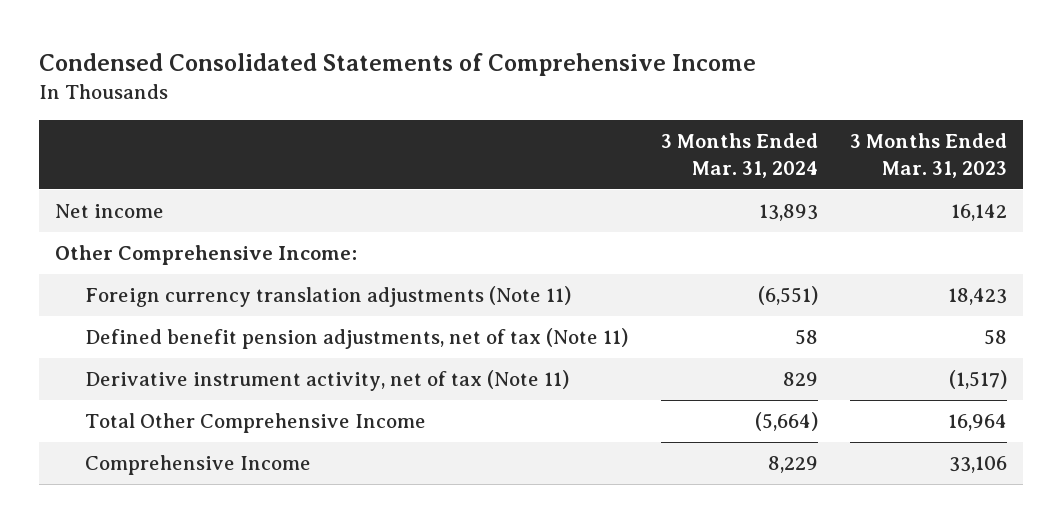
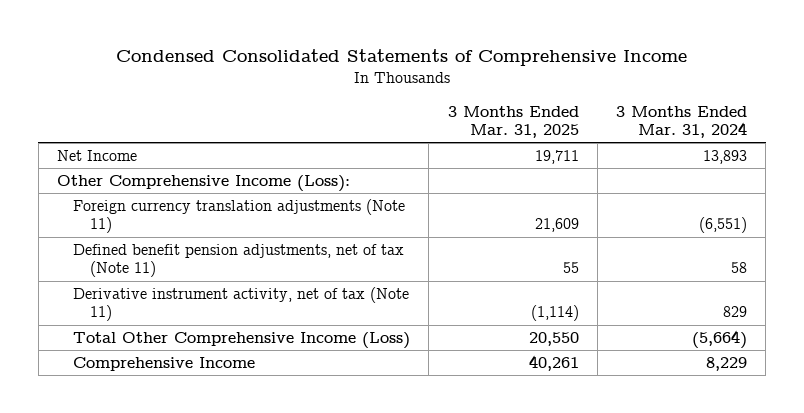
- | 3 Months Ended Mar. 31, 2024 | 3 Months Ended Mar. 31, 2023
+ | 3 Months Ended Mar. 31, 2025 | 3 Months Ended Mar. 31, 2024
- Net income | 13,893 | 16,142
- Other Comprehensive Income:
+ Net Income | 19,711 | 13,893
+ Other Comprehensive Income (Loss):
- Total Other Comprehensive Income | (5,664) | 16,964
+ Total Other Comprehensive Income (Loss) | 20,550 | (5,664)

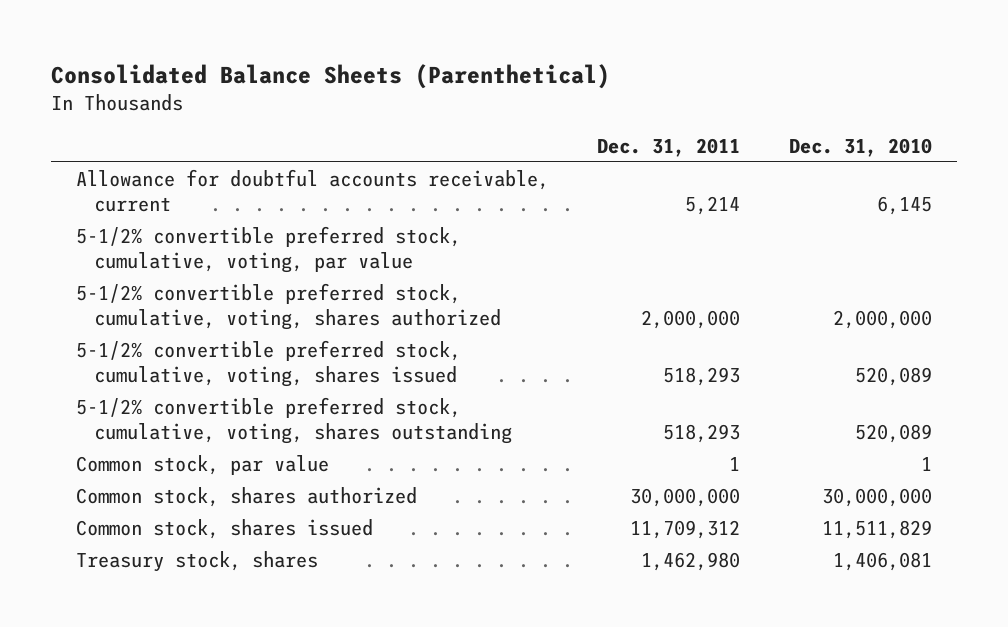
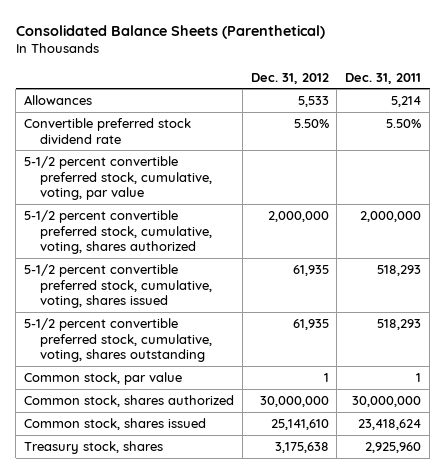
- | Dec. 31, 2011 | Dec. 31, 2010
+ | Dec. 31, 2012 | Dec. 31, 2011
- Allowance for doubtful accounts receivable, current | 5,214 | 6,145
- 5-1/2% convertible preferred stock, cumulative, voting, par value
- 5-1/2% convertible preferred stock, cumulative, voting, shares authorized | 2,000,000 | 2,000,000
- 5-1/2% convertible preferred stock, cumulative, voting, shares issued | 518,293 | 520,089
- 5-1/2% convertible preferred stock, cumulative, voting, shares outstanding | 518,293 | 520,089
+ Allowances | 5,533 | 5,214
+ Convertible preferred stock dividend rate | 5.50% | 5.50%
+ 5-1/2 percent convertible preferred stock, cumulative, voting, par value
+ 5-1/2 percent convertible preferred stock, cumulative, voting, shares authorized | 2,000,000 | 2,000,000
+ 5-1/2 percent convertible preferred stock, cumulative, voting, shares issued | 61,935 | 518,293
+ 5-1/2 percent convertible preferred stock, cumulative, voting, shares outstanding | 61,935 | 518,293
- Common stock, shares issued | 11,709,312 | 11,511,829
- Treasury stock, shares | 1,462,980 | 1,406,081
+ Common stock, shares issued | 25,141,610 | 23,418,624
+ Treasury stock, shares | 3,175,638 | 2,925,960

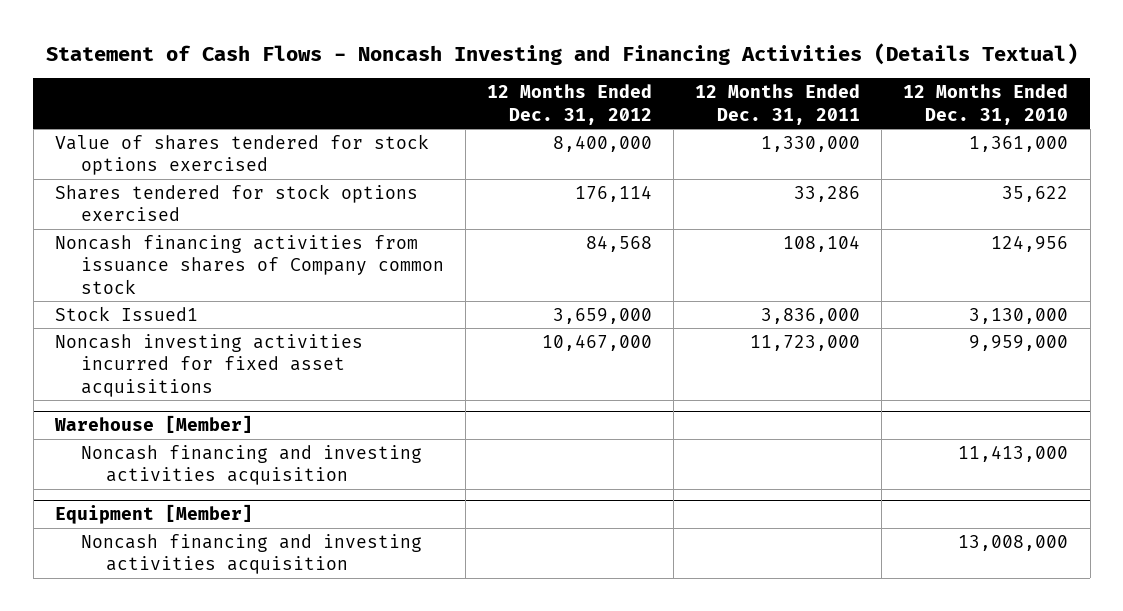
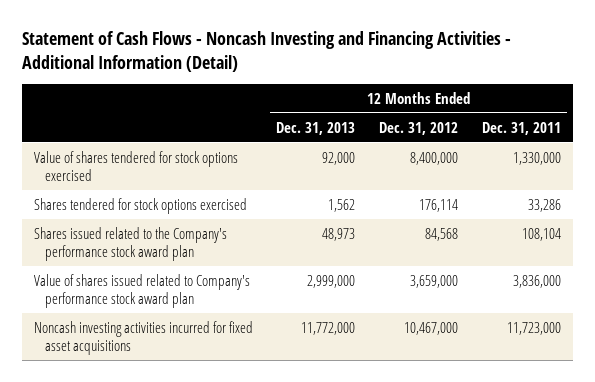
- Statement of Cash Flows - Noncash Investing and Financing Activities (Details Textual)
+ Statement of Cash Flows - Noncash Investing and Financing Activities - Additional Information (Detail)
- | 12 Months Ended Dec. 31, 2012 | 12 Months Ended Dec. 31, 2011 | 12 Months Ended Dec. 31, 2010
+ | 12 Months Ended Dec. 31, 2013 | 12 Months Ended Dec. 31, 2012 | 12 Months Ended Dec. 31, 2011
- Noncash financing activities from issuance shares of Company common stock | 84,568 | 108,104 | 124,956
- Stock Issued1 | 3,659,000 | 3,836,000 | 3,130,000
+ Shares issued related to the Company's performance stock award plan | 48,973 | 84,568 | 108,104
+ Value of shares issued related to Company's performance stock award plan | 2,999,000 | 3,659,000 | 3,836,000
- Warehouse [Member]
- Noncash financing and investing activities acquisition | | | 11,413,000
- Equipment [Member]
- Noncash financing and investing activities acquisition | | | 13,008,000

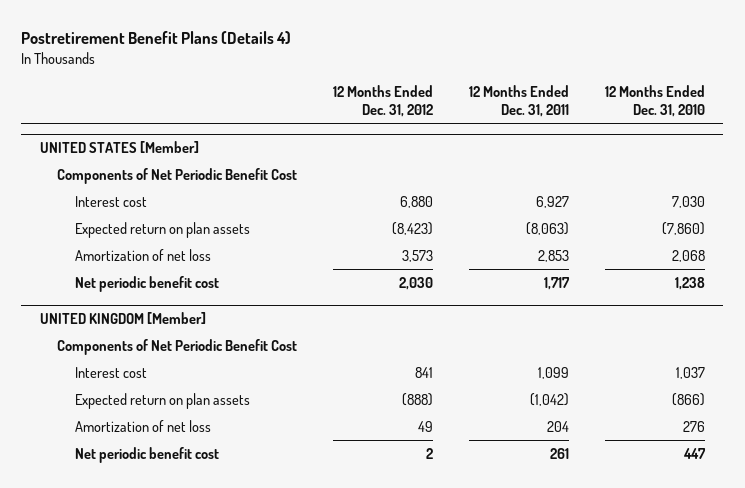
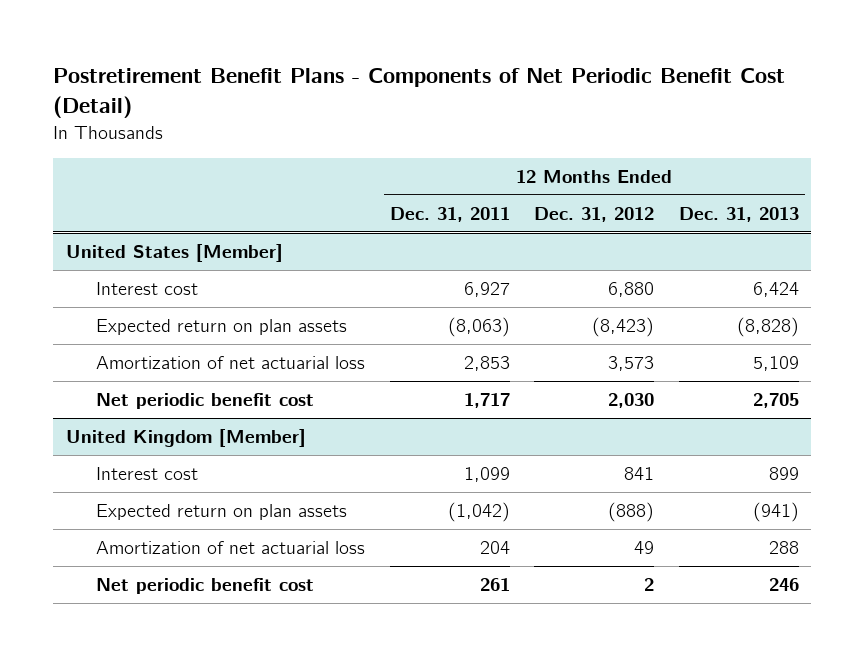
- Postretirement Benefit Plans (Details 4)
+ Postretirement Benefit Plans - Components of Net Periodic Benefit Cost (Detail)
- | 12 Months Ended Dec. 31, 2012 | 12 Months Ended Dec. 31, 2011 | 12 Months Ended Dec. 31, 2010
+ | 12 Months Ended Dec. 31, 2011 | 12 Months Ended Dec. 31, 2012 | 12 Months Ended Dec. 31, 2013
- UNITED STATES [Member]
- Components of Net Periodic Benefit Cost
+ United States [Member]
- Amortization of net loss | 3,573 | 2,853 | 2,068
+ Amortization of net actuarial loss | 2,853 | 3,573 | 5,109
- UNITED KINGDOM [Member]
- Components of Net Periodic Benefit Cost
+ United Kingdom [Member]
- Amortization of net loss | 49 | 204 | 276
+ Amortization of net actuarial loss | 204 | 49 | 288

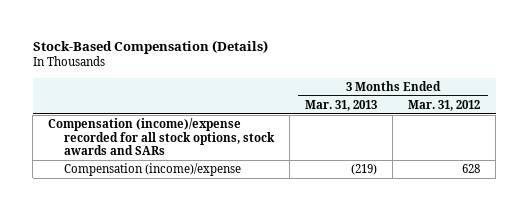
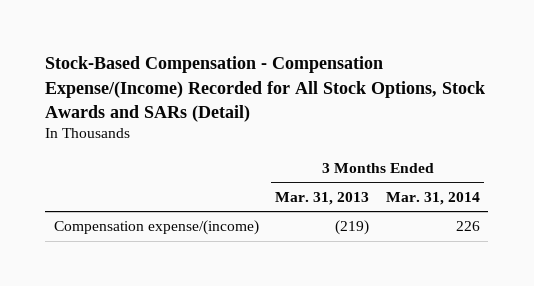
- Stock-Based Compensation (Details)
+ Stock-Based Compensation - Compensation Expense/(Income) Recorded for All Stock Options, Stock Awards and SARs (Detail)
- | 3 Months Ended Mar. 31, 2013 | 3 Months Ended Mar. 31, 2012
+ | 3 Months Ended Mar. 31, 2013 | 3 Months Ended Mar. 31, 2014
- Compensation (income)/expense recorded for all stock options, stock awards and SARs
- Compensation (income)/expense | (219) | 628
+ Compensation expense/(income) | (219) | 226

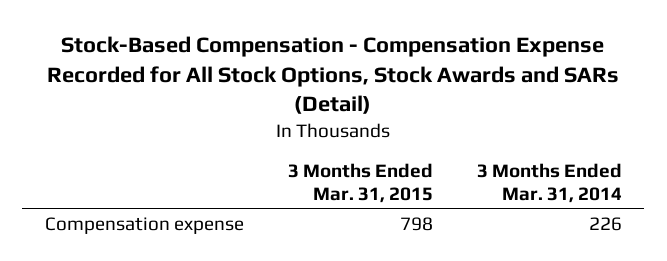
- Stock-Based Compensation - Compensation Expense/(Income) Recorded for All Stock Options, Stock Awards and SARs (Detail)
+ Stock-Based Compensation - Compensation Expense Recorded for All Stock Options, Stock Awards and SARs (Detail)
- | 3 Months Ended Mar. 31, 2013 | 3 Months Ended Mar. 31, 2014
+ | 3 Months Ended Mar. 31, 2015 | 3 Months Ended Mar. 31, 2014
- Compensation expense/(income) | (219) | 226
+ Compensation expense | 798 | 226

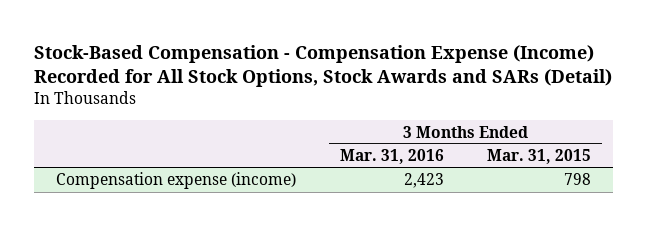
- Stock-Based Compensation - Compensation Expense Recorded for All Stock Options, Stock Awards and SARs (Detail)
+ Stock-Based Compensation - Compensation Expense (Income) Recorded for All Stock Options, Stock Awards and SARs (Detail)
- | 3 Months Ended Mar. 31, 2015 | 3 Months Ended Mar. 31, 2014
+ | 3 Months Ended Mar. 31, 2016 | 3 Months Ended Mar. 31, 2015
- Compensation expense | 798 | 226
+ Compensation expense (income) | 2,423 | 798

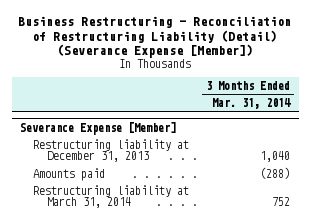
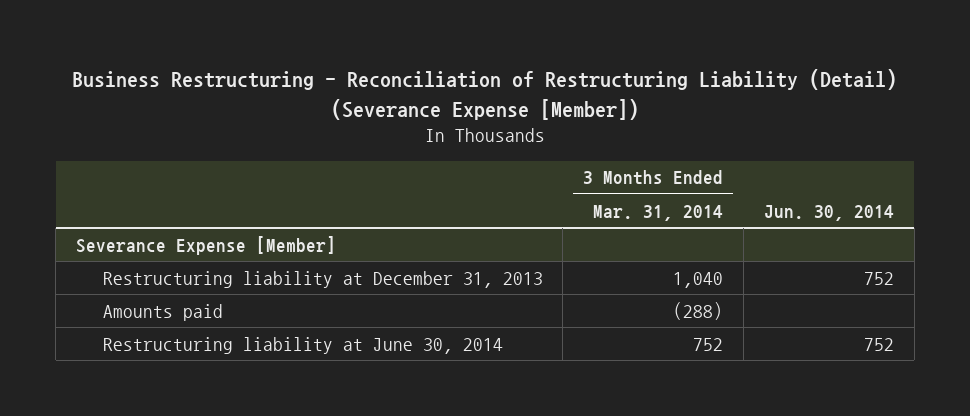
- | 3 Months Ended Mar. 31, 2014
+ | 3 Months Ended Mar. 31, 2014 | Jun. 30, 2014
@ Severance Expense [Member]
- Restructuring liability at March 31, 2014 | 752
+ Restructuring liability at June 30, 2014 | 752 | 752

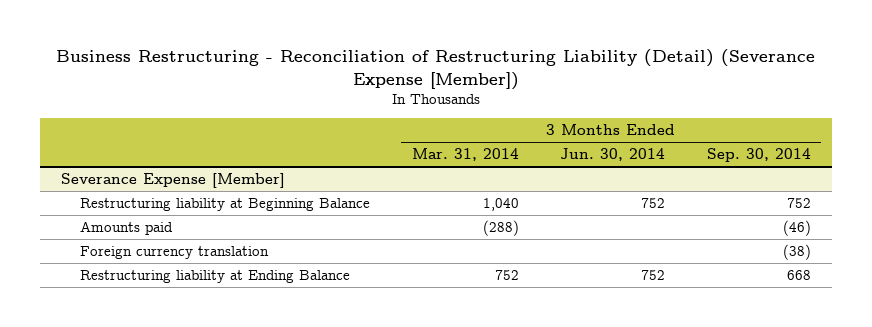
- | 3 Months Ended Mar. 31, 2014 | Jun. 30, 2014
+ | 3 Months Ended Mar. 31, 2014 | 3 Months Ended Jun. 30, 2014 | 3 Months Ended Sep. 30, 2014
@ Severance Expense [Member]
- Restructuring liability at December 31, 2013 | 1,040 | 752
+ Restructuring liability at Beginning Balance | 1,040 | 752 | 752
- Restructuring liability at June 30, 2014 | 752 | 752
+ Foreign currency translation | | | (38)
+ Restructuring liability at Ending Balance | 752 | 752 | 668

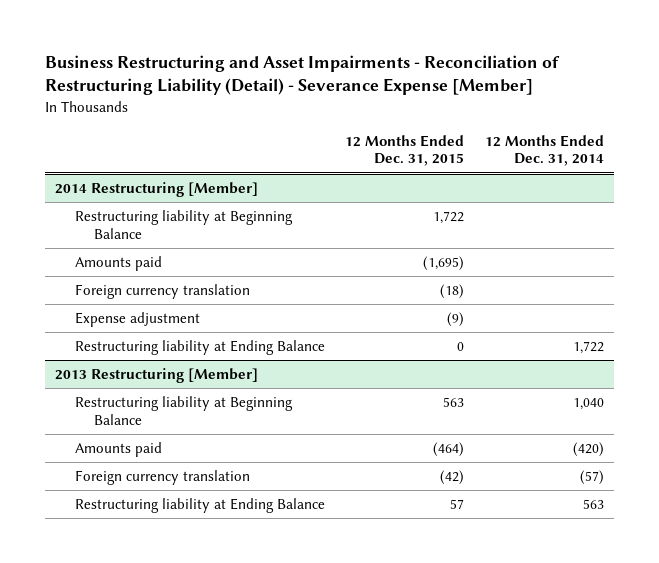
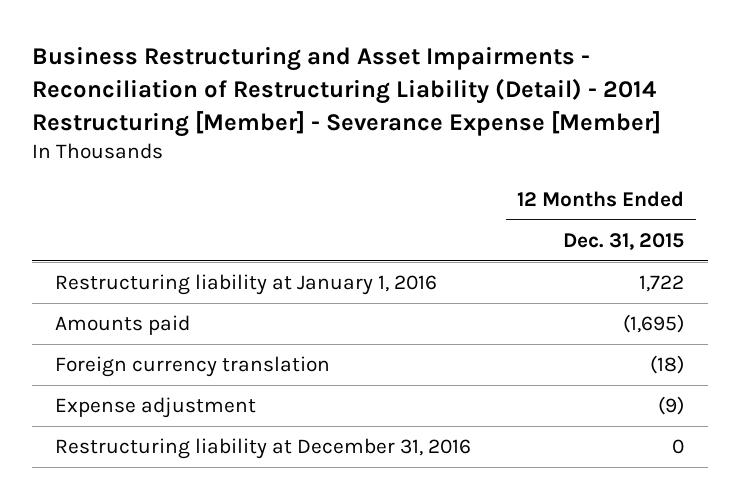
- Business Restructuring and Asset Impairments - Reconciliation of Restructuring Liability (Detail) - Severance Expense [Member]
+ Business Restructuring and Asset Impairments - Reconciliation of Restructuring Liability (Detail) - 2014 Restructuring [Member] - Severance Expense [Member]
- | 12 Months Ended Dec. 31, 2015 | 12 Months Ended Dec. 31, 2014
+ | 12 Months Ended Dec. 31, 2015
- 2014 Restructuring [Member]
- Restructuring liability at Beginning Balance | 1,722 |
+ Restructuring liability at January 1, 2016 | 1,722
- Restructuring liability at Ending Balance | 0 | 1,722
- 2013 Restructuring [Member]
- Restructuring liability at Beginning Balance | 563 | 1,040
- Amounts paid | (464) | (420)
- Foreign currency translation | (42) | (57)
- Restructuring liability at Ending Balance | 57 | 563
+ Restructuring liability at December 31, 2016 | 0

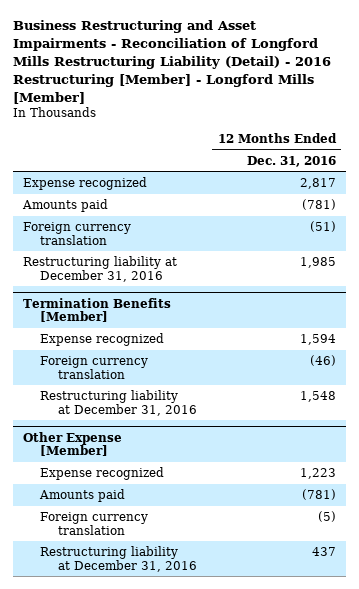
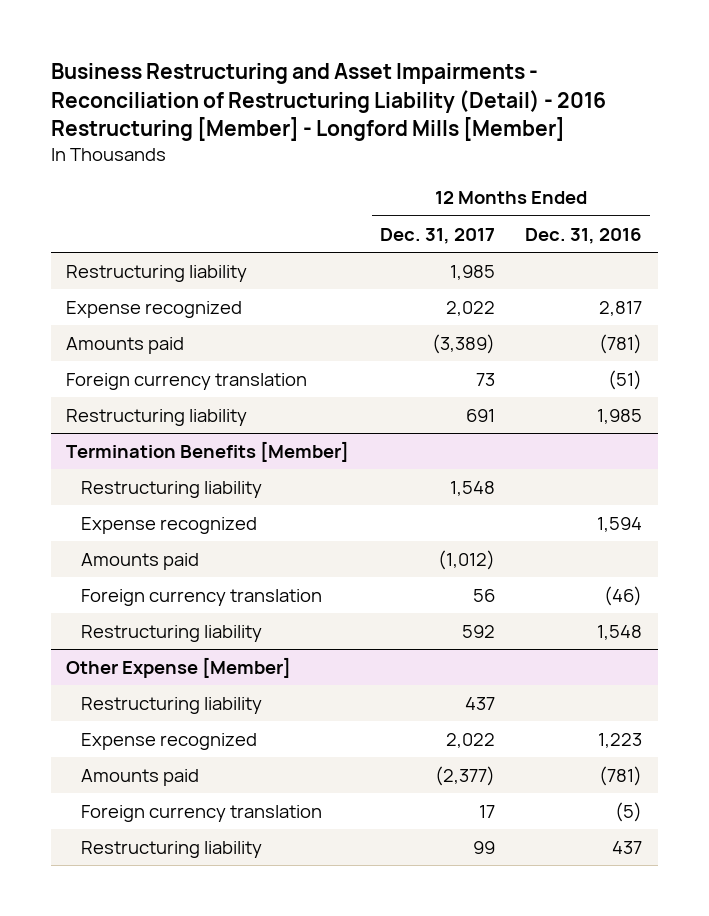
- Business Restructuring and Asset Impairments - Reconciliation of Longford Mills Restructuring Liability (Detail) - 2016 Restructuring [Member] - Longford Mills [Member]
+ Business Restructuring and Asset Impairments - Reconciliation of Restructuring Liability (Detail) - 2016 Restructuring [Member] - Longford Mills [Member]
- | 12 Months Ended Dec. 31, 2016
+ | 12 Months Ended Dec. 31, 2017 | 12 Months Ended Dec. 31, 2016
+ Restructuring liability | 1,985 |
- Restructuring liability at December 31, 2016 | 1,985
+ Restructuring liability | 691 | 1,985
@ Termination Benefits [Member]
+ Restructuring liability | 1,548 |
+ Amounts paid | (1,012) |
- Restructuring liability at December 31, 2016 | 1,548
+ Restructuring liability | 592 | 1,548
@ Other Expense [Member]
+ Restructuring liability | 437 |
- Restructuring liability at December 31, 2016 | 437
+ Restructuring liability | 99 | 437

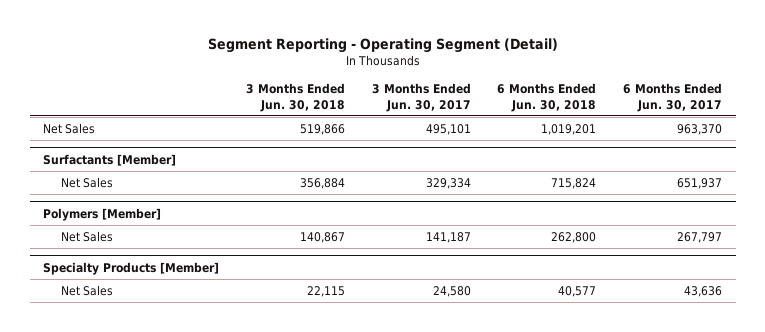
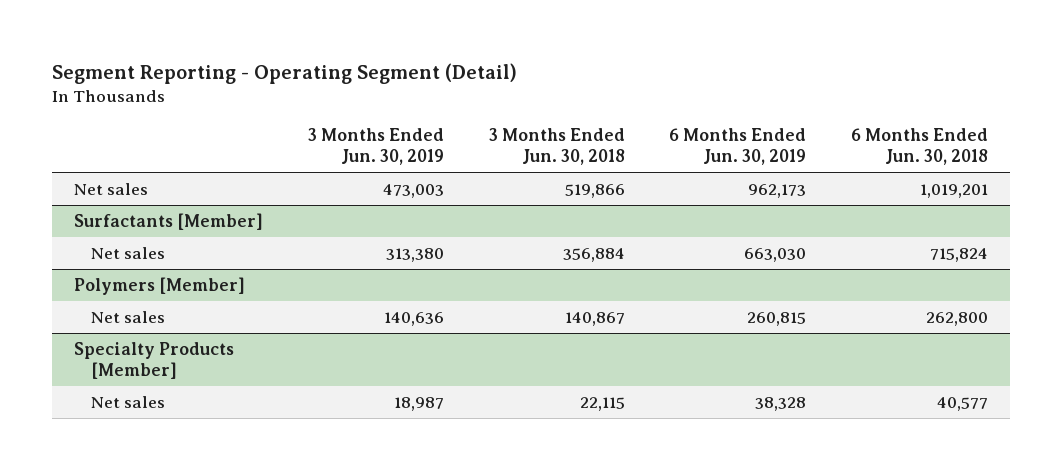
- | 3 Months Ended Jun. 30, 2018 | 3 Months Ended Jun. 30, 2017 | 6 Months Ended Jun. 30, 2018 | 6 Months Ended Jun. 30, 2017
+ | 3 Months Ended Jun. 30, 2019 | 3 Months Ended Jun. 30, 2018 | 6 Months Ended Jun. 30, 2019 | 6 Months Ended Jun. 30, 2018
- Net Sales | 519,866 | 495,101 | 1,019,201 | 963,370
+ Net sales | 473,003 | 519,866 | 962,173 | 1,019,201
@ Surfactants [Member]
- Net Sales | 356,884 | 329,334 | 715,824 | 651,937
+ Net sales | 313,380 | 356,884 | 663,030 | 715,824
@ Polymers [Member]
- Net Sales | 140,867 | 141,187 | 262,800 | 267,797
+ Net sales | 140,636 | 140,867 | 260,815 | 262,800
@ Specialty Products [Member]
- Net Sales | 22,115 | 24,580 | 40,577 | 43,636
+ Net sales | 18,987 | 22,115 | 38,328 | 40,577

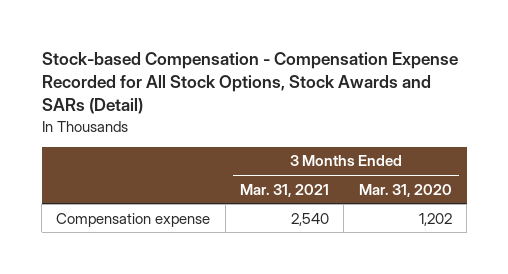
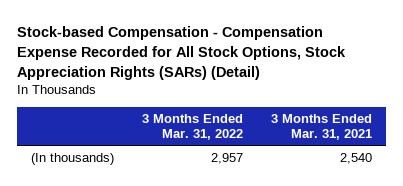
- Stock-based Compensation - Compensation Expense Recorded for All Stock Options, Stock Awards and SARs (Detail)
+ Stock-based Compensation - Compensation Expense Recorded for All Stock Options, Stock Appreciation Rights (SARs) (Detail)
- | 3 Months Ended Mar. 31, 2021 | 3 Months Ended Mar. 31, 2020
+ | 3 Months Ended Mar. 31, 2022 | 3 Months Ended Mar. 31, 2021
- Compensation expense | 2,540 | 1,202
+ (In thousands) | 2,957 | 2,540

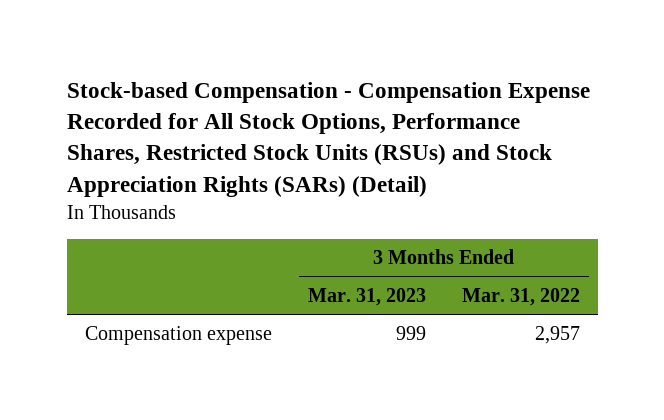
- Stock-based Compensation - Compensation Expense Recorded for All Stock Options, Stock Appreciation Rights (SARs) (Detail)
+ Stock-based Compensation - Compensation Expense Recorded for All Stock Options, Performance Shares, Restricted Stock Units (RSUs) and Stock Appreciation Rights (SARs) (Detail)
- | 3 Months Ended Mar. 31, 2022 | 3 Months Ended Mar. 31, 2021
+ | 3 Months Ended Mar. 31, 2023 | 3 Months Ended Mar. 31, 2022
- (In thousands) | 2,957 | 2,540
+ Compensation expense | 999 | 2,957

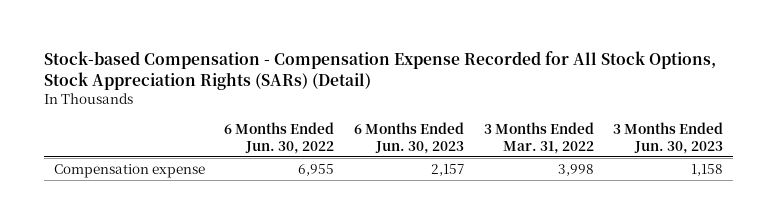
- Stock-based Compensation - Compensation Expense Recorded for All Stock Options, Performance Shares, Restricted Stock Units (RSUs) and Stock Appreciation Rights (SARs) (Detail)
+ Stock-based Compensation - Compensation Expense Recorded for All Stock Options, Stock Appreciation Rights (SARs) (Detail)
- | 3 Months Ended Mar. 31, 2023 | 3 Months Ended Mar. 31, 2022
+ | 6 Months Ended Jun. 30, 2022 | 6 Months Ended Jun. 30, 2023 | 3 Months Ended Mar. 31, 2022 | 3 Months Ended Jun. 30, 2023
- Compensation expense | 999 | 2,957
+ Compensation expense | 6,955 | 2,157 | 3,998 | 1,158

